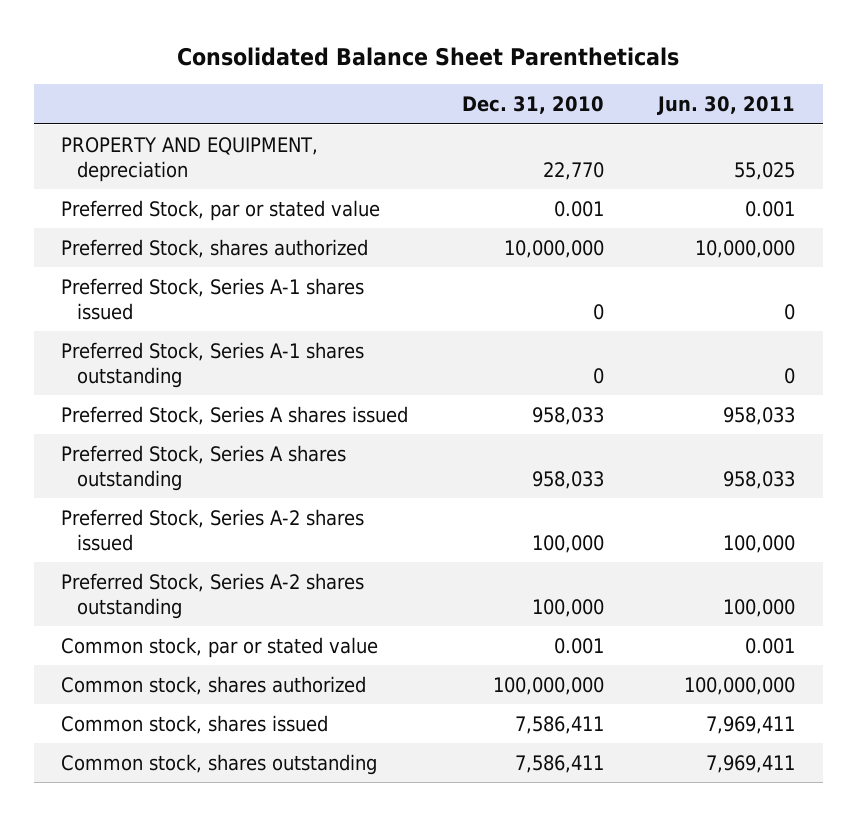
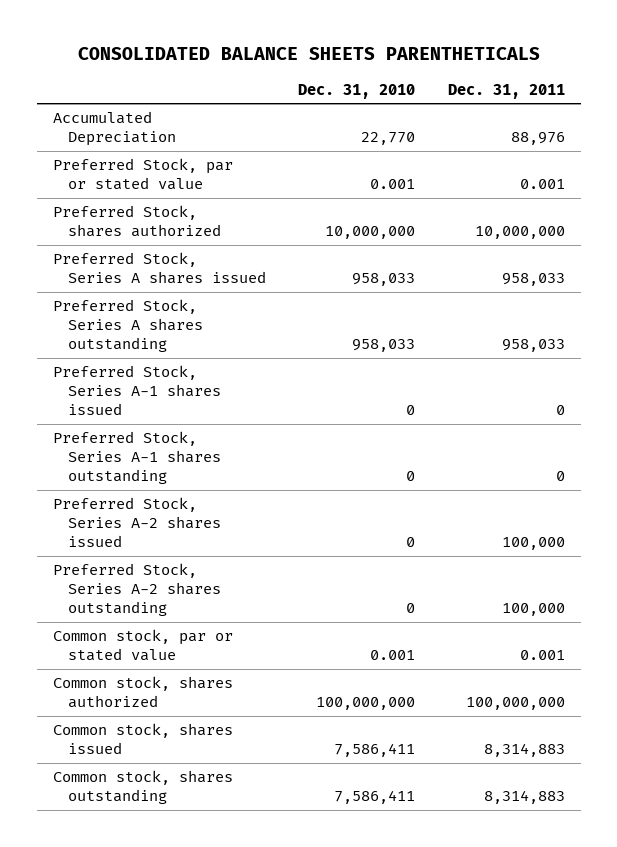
- Consolidated Balance Sheet Parentheticals
+ CONSOLIDATED BALANCE SHEETS PARENTHETICALS
- | Dec. 31, 2010 | Jun. 30, 2011
+ | Dec. 31, 2010 | Dec. 31, 2011
- PROPERTY AND EQUIPMENT, depreciation | 22,770 | 55,025
+ Accumulated Depreciation | 22,770 | 88,976
- Preferred Stock, Series A-2 shares issued | 100,000 | 100,000
- Preferred Stock, Series A-2 shares outstanding | 100,000 | 100,000
moved down: Preferred Stock, Series A-1 shares issued | 0 | 0
moved down: Preferred Stock, Series A-1 shares outstanding | 0 | 0
+ Preferred Stock, Series A-2 shares issued | 0 | 100,000
+ Preferred Stock, Series A-2 shares outstanding | 0 | 100,000

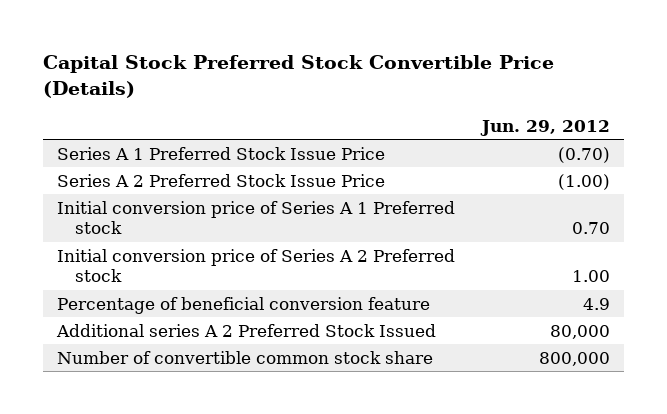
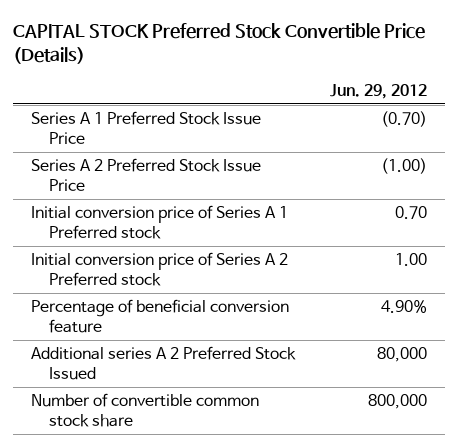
- Capital Stock Preferred Stock Convertible Price (Details)
+ CAPITAL STOCK Preferred Stock Convertible Price (Details)
- Percentage of beneficial conversion feature | 4.9
+ Percentage of beneficial conversion feature | 4.90%

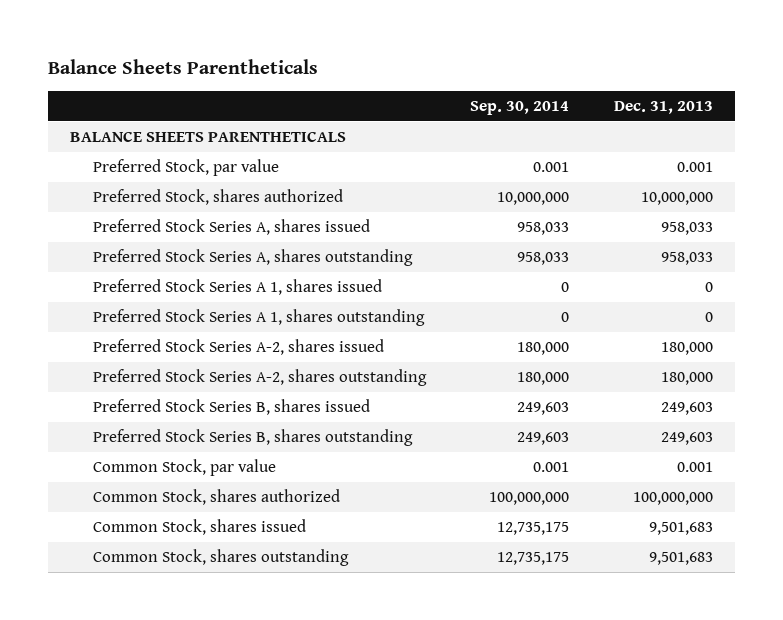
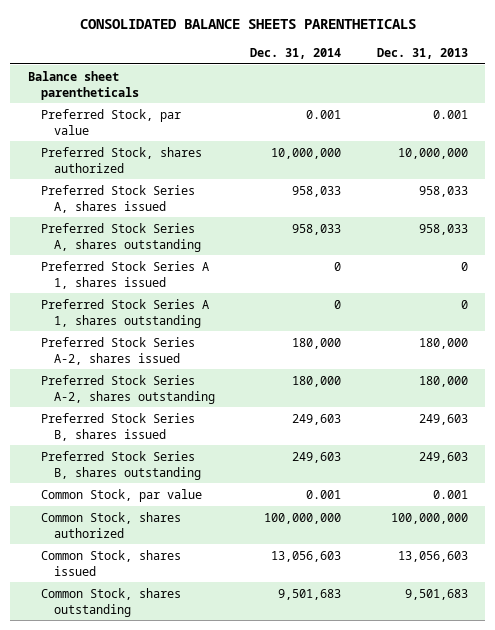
- Balance Sheets Parentheticals
+ CONSOLIDATED BALANCE SHEETS PARENTHETICALS
- | Sep. 30, 2014 | Dec. 31, 2013
+ | Dec. 31, 2014 | Dec. 31, 2013
- BALANCE SHEETS PARENTHETICALS
+ Balance sheet parentheticals
- Common Stock, shares issued | 12,735,175 | 9,501,683
+ Common Stock, shares issued | 13,056,603 | 13,056,603

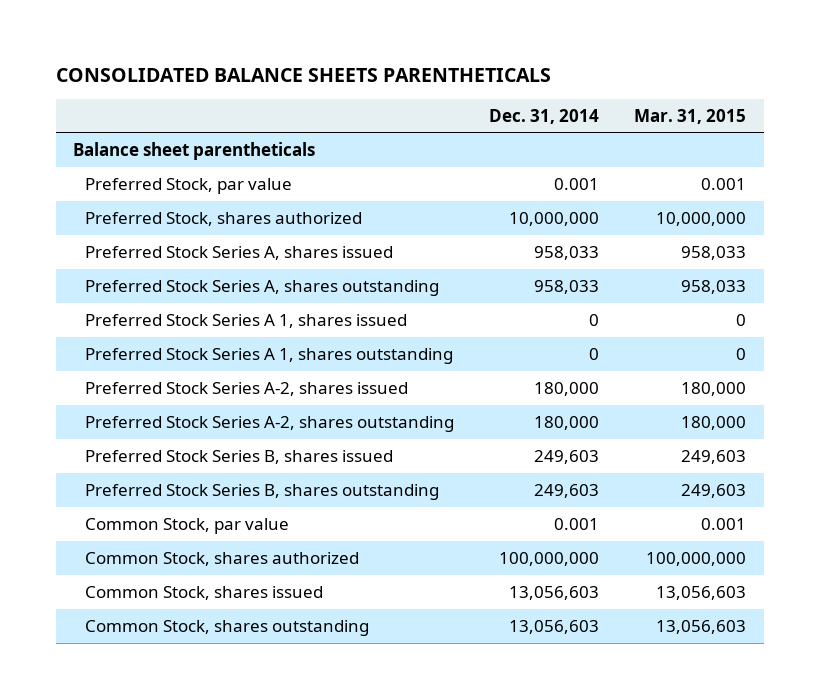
- | Dec. 31, 2014 | Dec. 31, 2013
+ | Dec. 31, 2014 | Mar. 31, 2015
- Common Stock, shares outstanding | 9,501,683 | 9,501,683
+ Common Stock, shares outstanding | 13,056,603 | 13,056,603

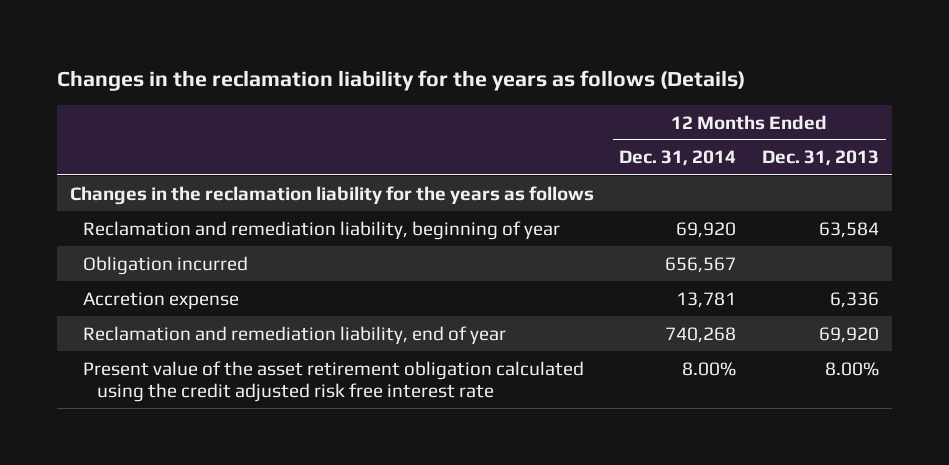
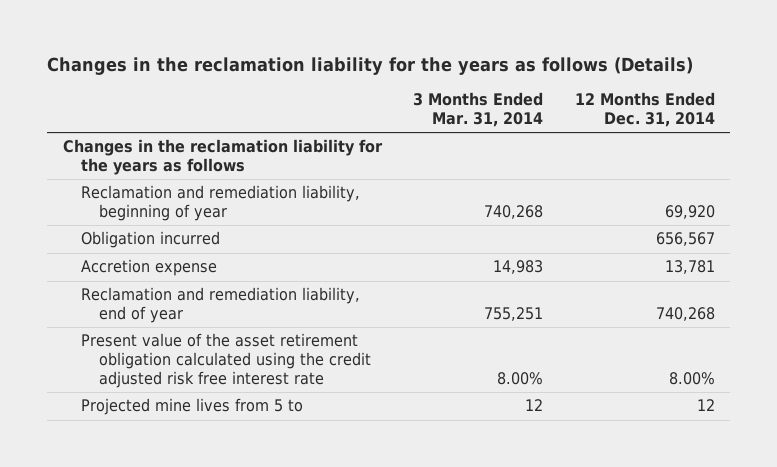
- | 12 Months Ended Dec. 31, 2014 | 12 Months Ended Dec. 31, 2013
+ | 3 Months Ended Mar. 31, 2014 | 12 Months Ended Dec. 31, 2014
+ Projected mine lives from 5 to | 12 | 12

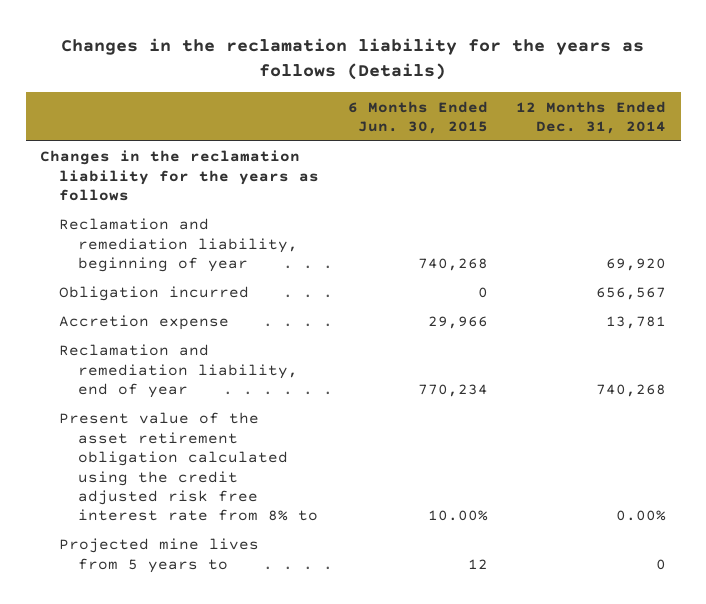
- | 3 Months Ended Mar. 31, 2014 | 12 Months Ended Dec. 31, 2014
+ | 6 Months Ended Jun. 30, 2015 | 12 Months Ended Dec. 31, 2014
- Present value of the asset retirement obligation calculated using the credit adjusted risk free interest rate | 8.00% | 8.00%
- Projected mine lives from 5 to | 12 | 12
+ Present value of the asset retirement obligation calculated using the credit adjusted risk free interest rate from 8% to | 10.00% | 0.00%
+ Projected mine lives from 5 years to | 12 | 0

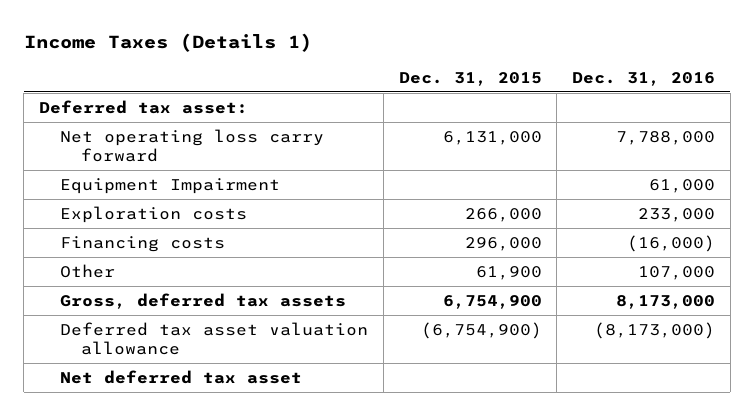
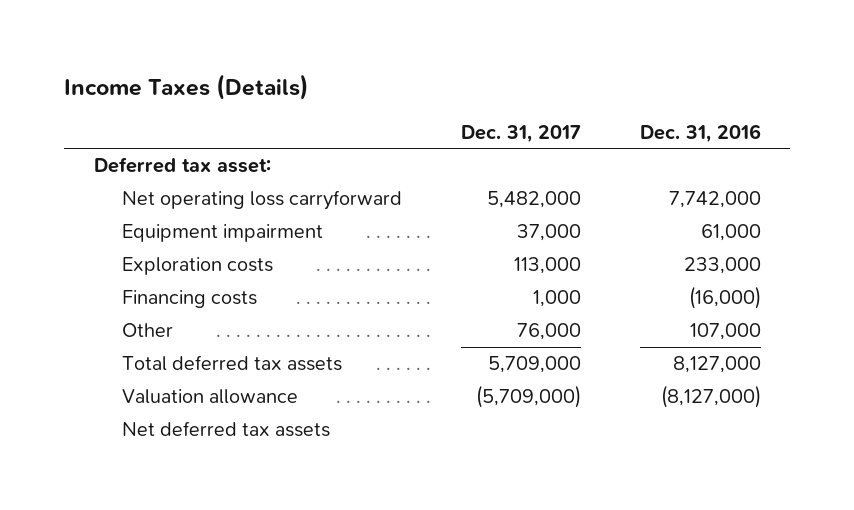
- Income Taxes (Details 1)
+ Income Taxes (Details)
- | Dec. 31, 2015 | Dec. 31, 2016
+ | Dec. 31, 2017 | Dec. 31, 2016
- Net operating loss carry forward | 6,131,000 | 7,788,000
- Equipment Impairment | | 61,000
+ Net operating loss carryforward | 5,482,000 | 7,742,000
+ Equipment impairment | 37,000 | 61,000
- Gross, deferred tax assets | 6,754,900 | 8,173,000
- Deferred tax asset valuation allowance | (6,754,900) | (8,173,000)
- Net deferred tax asset
+ Total deferred tax assets | 5,709,000 | 8,127,000
+ Valuation allowance | (5,709,000) | (8,127,000)
+ Net deferred tax assets

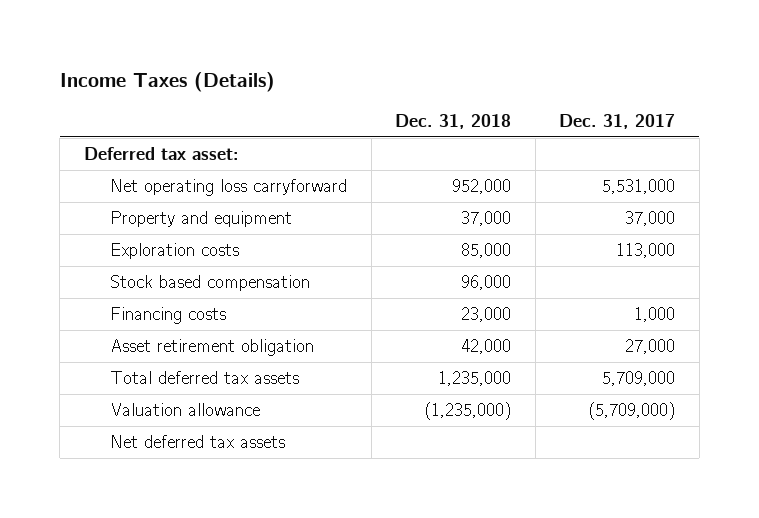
- | Dec. 31, 2017 | Dec. 31, 2016
+ | Dec. 31, 2018 | Dec. 31, 2017
- Net operating loss carryforward | 5,482,000 | 7,742,000
- Equipment impairment | 37,000 | 61,000
+ Net operating loss carryforward | 952,000 | 5,531,000
+ Property and equipment | 37,000 | 37,000
+ Stock based compensation | 96,000 |
- Other | 76,000 | 107,000
+ Asset retirement obligation | 42,000 | 27,000

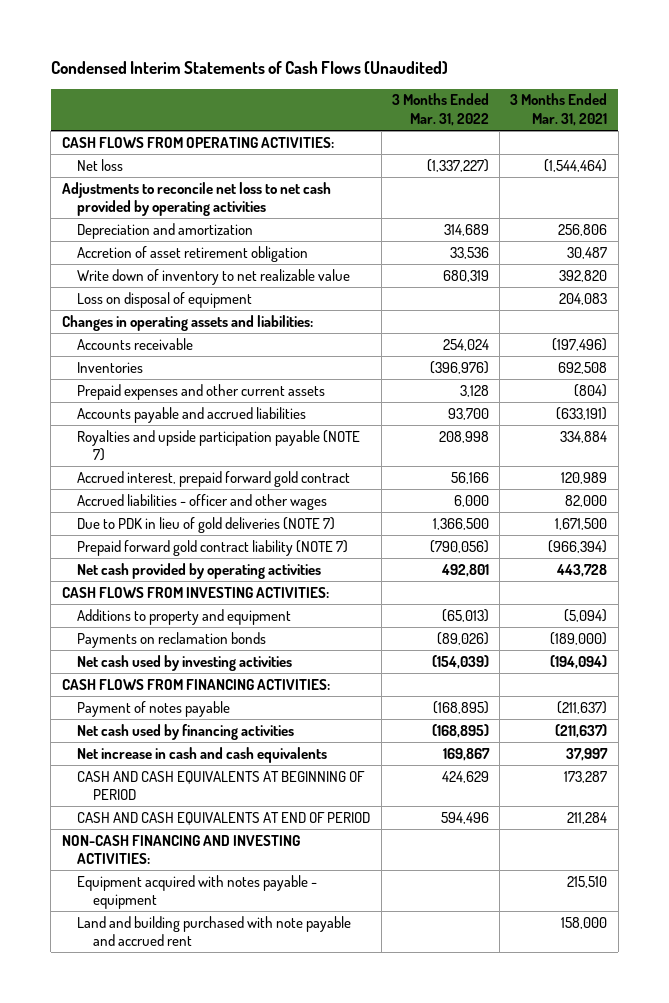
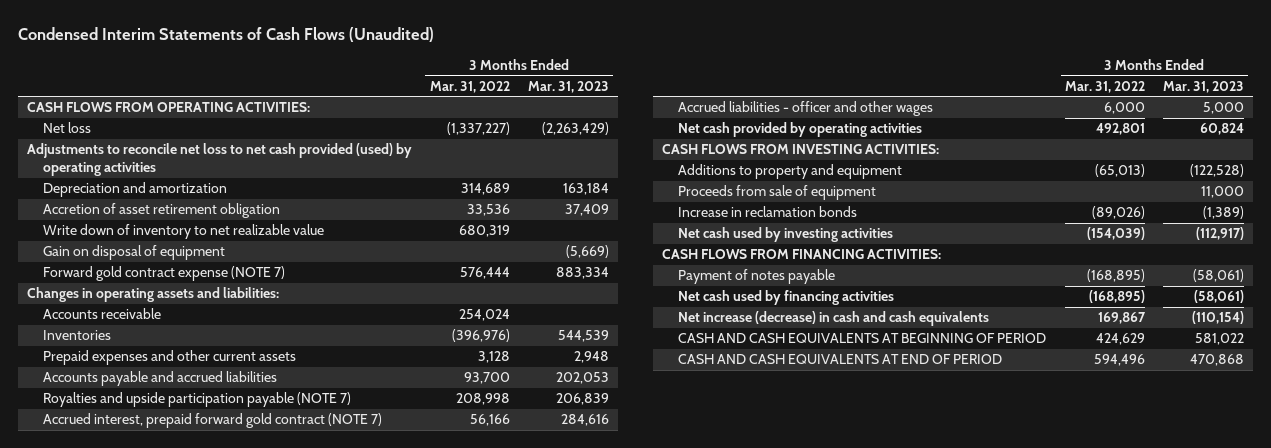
- | 3 Months Ended Mar. 31, 2022 | 3 Months Ended Mar. 31, 2021
+ | 3 Months Ended Mar. 31, 2022 | 3 Months Ended Mar. 31, 2023
- Adjustments to reconcile net loss to net cash provided by operating activities
+ Adjustments to reconcile net loss to net cash provided (used) by operating activities
- Loss on disposal of equipment | | 204,083
+ Gain on disposal of equipment | | (5,669)
+ Forward gold contract expense (NOTE 7) | 576,444 | 883,334
- Accrued interest, prepaid forward gold contract | 56,166 | 120,989
+ Accrued interest, prepaid forward gold contract (NOTE 7) | 56,166 | 284,616
- Due to PDK in lieu of gold deliveries (NOTE 7) | 1,366,500 | 1,671,500
- Prepaid forward gold contract liability (NOTE 7) | (790,056) | (966,394)
- Payments on reclamation bonds | (89,026) | (189,000)
+ Proceeds from sale of equipment | | 11,000
+ Increase in reclamation bonds | (89,026) | (1,389)
- Net increase in cash and cash equivalents | 169,867 | 37,997
+ Net increase (decrease) in cash and cash equivalents | 169,867 | (110,154)
- NON-CASH FINANCING AND INVESTING ACTIVITIES:
- Equipment acquired with notes payable - equipment | | 215,510
- Land and building purchased with note payable and accrued rent | | 158,000

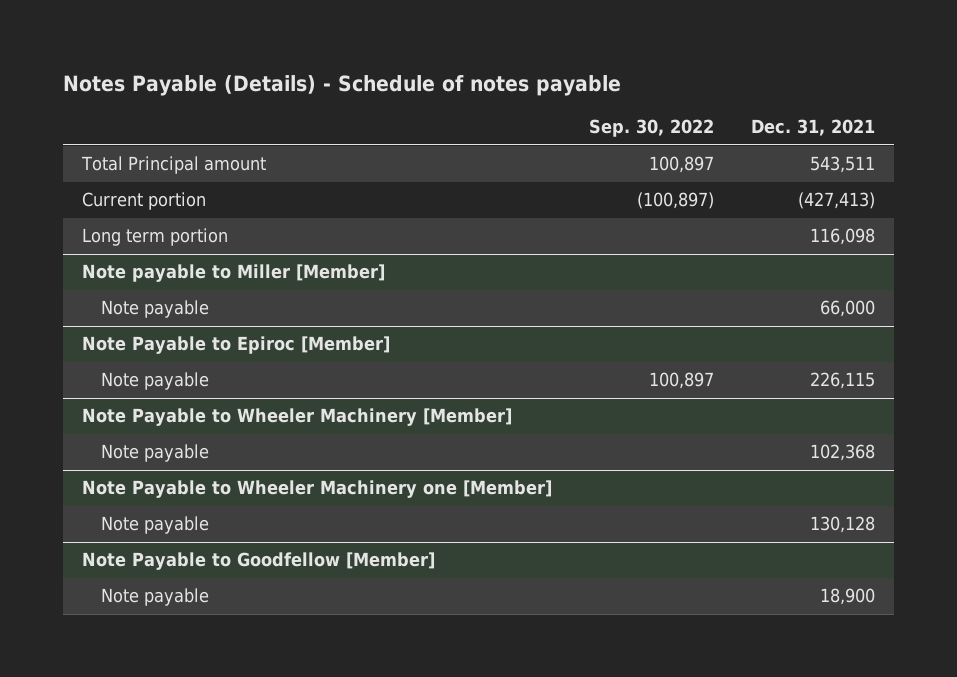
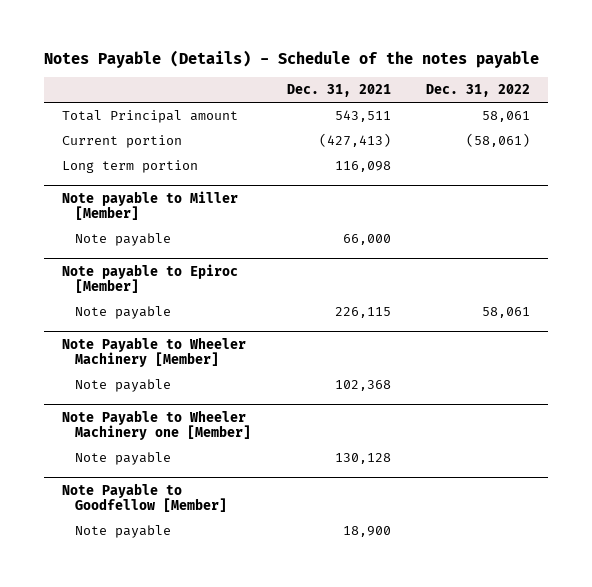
- Notes Payable (Details) - Schedule of notes payable
+ Notes Payable (Details) - Schedule of the notes payable
- | Sep. 30, 2022 | Dec. 31, 2021
+ | Dec. 31, 2021 | Dec. 31, 2022
- Note Payable to Epiroc [Member]
+ Note payable to Epiroc [Member]

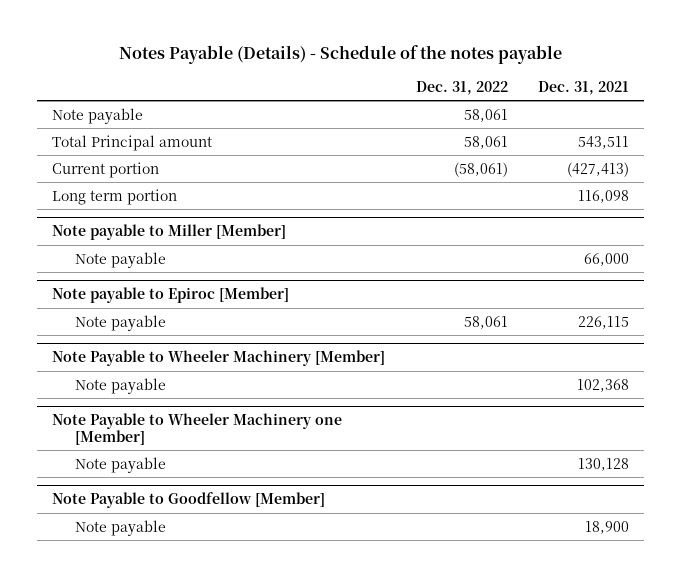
- | Dec. 31, 2021 | Dec. 31, 2022
+ | Dec. 31, 2022 | Dec. 31, 2021
+ Note payable | 58,061 |

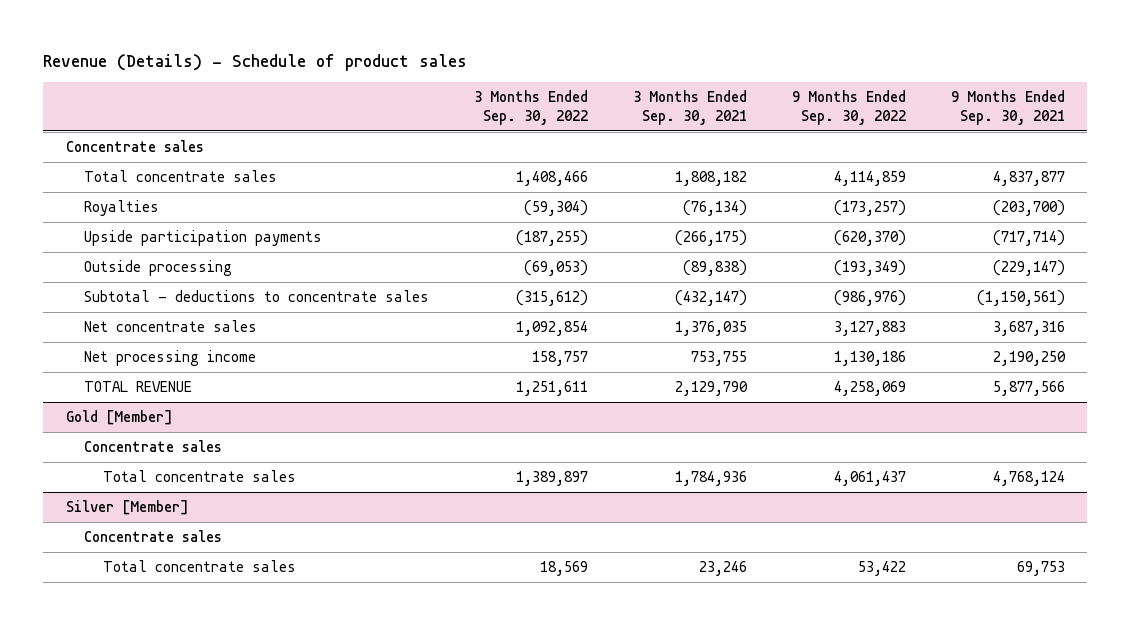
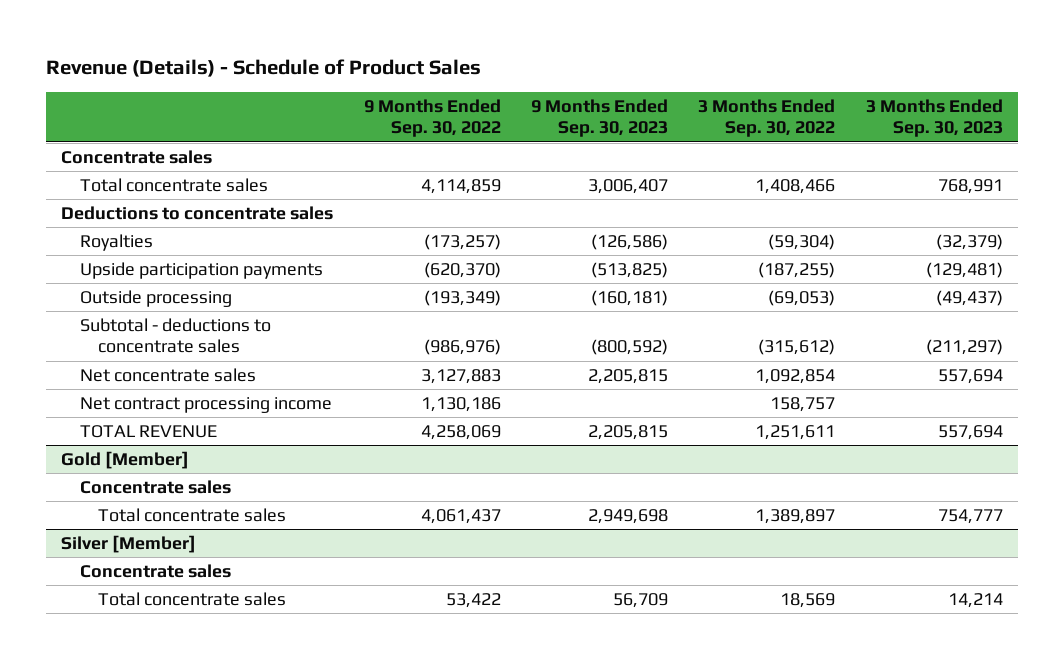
- Revenue (Details) - Schedule of product sales
+ Revenue (Details) - Schedule of Product Sales
- | 3 Months Ended Sep. 30, 2022 | 3 Months Ended Sep. 30, 2021 | 9 Months Ended Sep. 30, 2022 | 9 Months Ended Sep. 30, 2021
+ | 9 Months Ended Sep. 30, 2022 | 9 Months Ended Sep. 30, 2023 | 3 Months Ended Sep. 30, 2022 | 3 Months Ended Sep. 30, 2023
+ Deductions to concentrate sales
- Net processing income | 158,757 | 753,755 | 1,130,186 | 2,190,250
+ Net contract processing income | 1,130,186 | | 158,757 |

